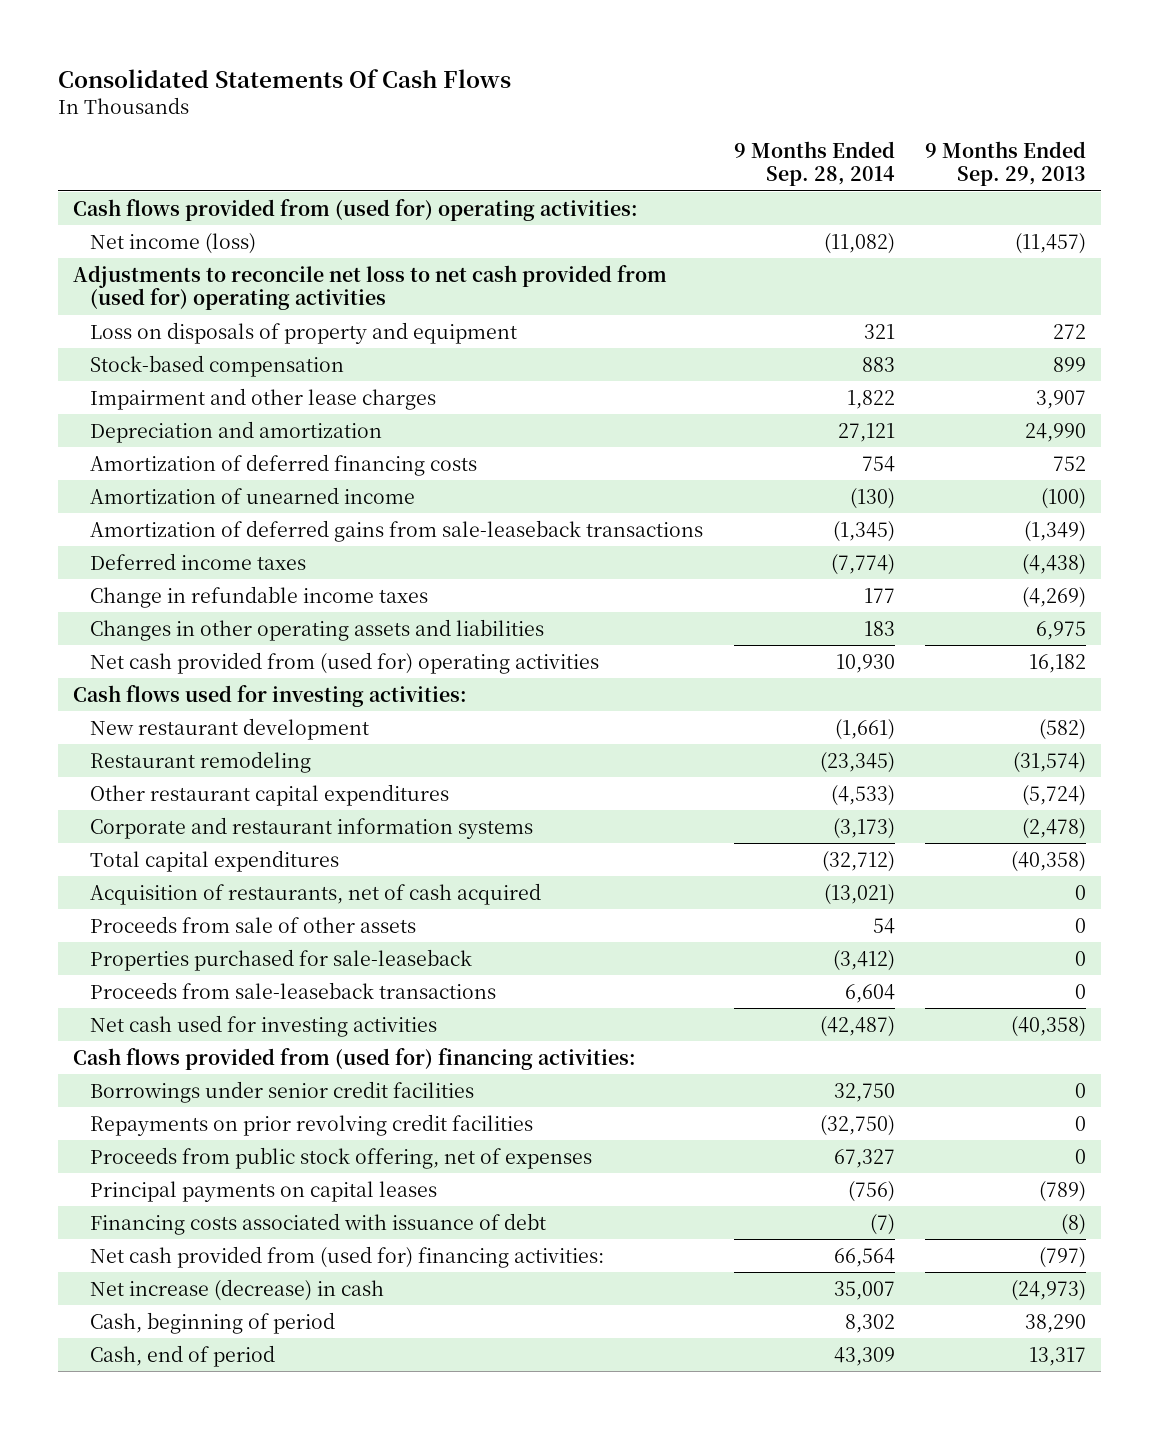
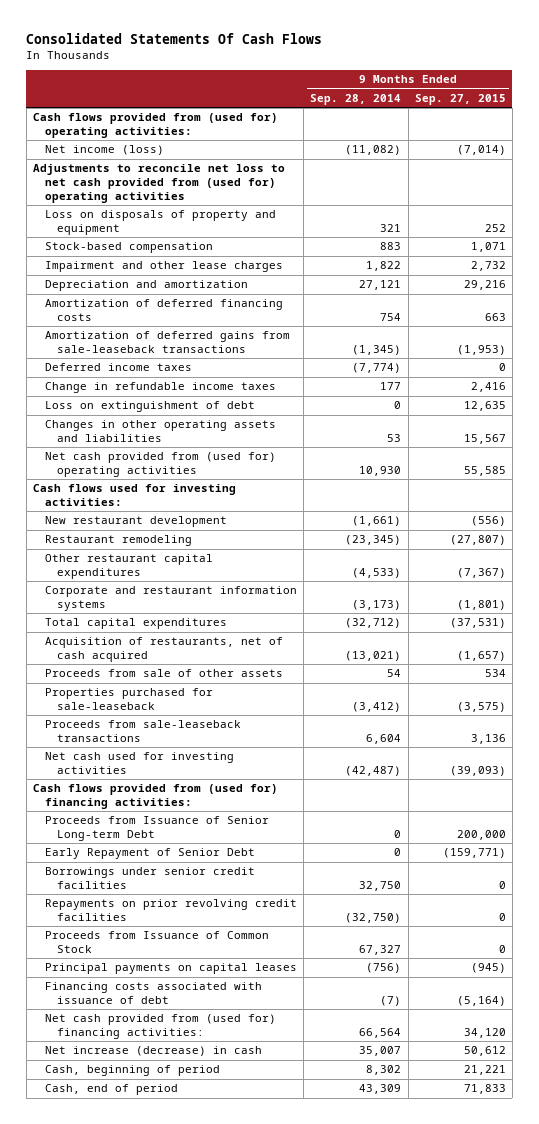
- | 9 Months Ended Sep. 28, 2014 | 9 Months Ended Sep. 29, 2013
+ | 9 Months Ended Sep. 28, 2014 | 9 Months Ended Sep. 27, 2015
- Amortization of unearned income | (130) | (100)
- Changes in other operating assets and liabilities | 183 | 6,975
+ Loss on extinguishment of debt | 0 | 12,635
+ Changes in other operating assets and liabilities | 53 | 15,567
+ Proceeds from Issuance of Senior Long-term Debt | 0 | 200,000
+ Early Repayment of Senior Debt | 0 | (159,771)
- Proceeds from public stock offering, net of expenses | 67,327 | 0
+ Proceeds from Issuance of Common Stock | 67,327 | 0

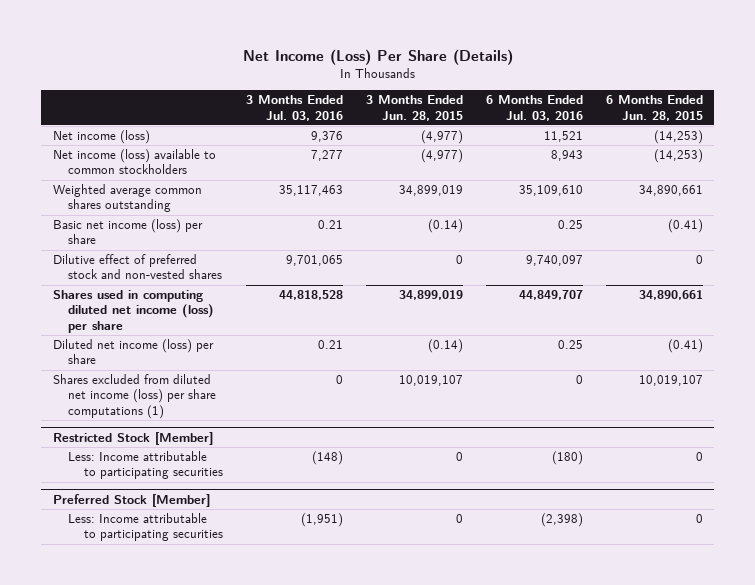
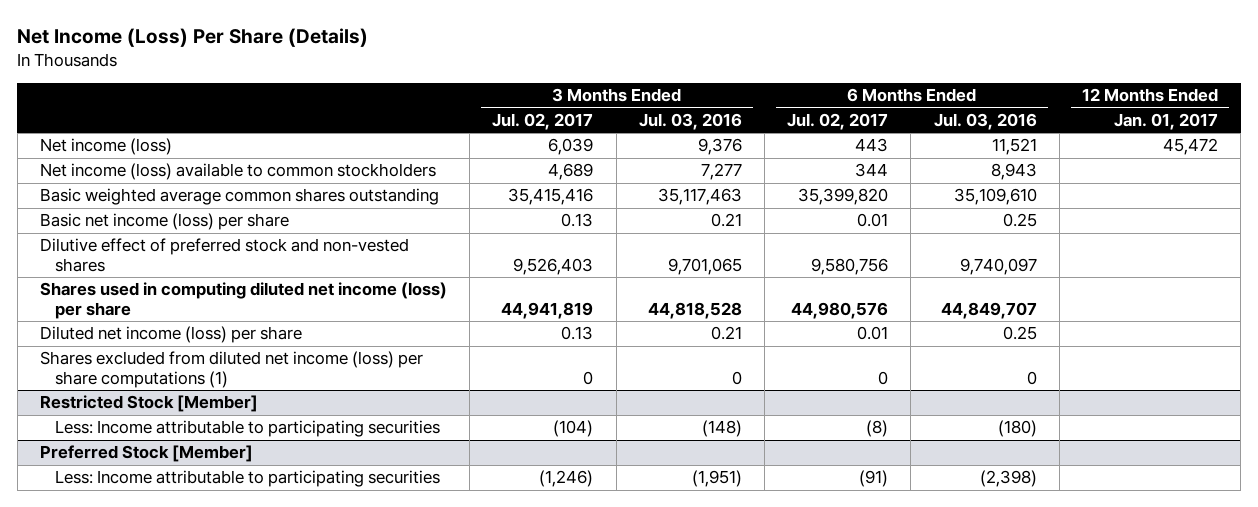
- | 3 Months Ended Jul. 03, 2016 | 3 Months Ended Jun. 28, 2015 | 6 Months Ended Jul. 03, 2016 | 6 Months Ended Jun. 28, 2015
+ | 3 Months Ended Jul. 02, 2017 | 3 Months Ended Jul. 03, 2016 | 6 Months Ended Jul. 02, 2017 | 6 Months Ended Jul. 03, 2016 | 12 Months Ended Jan. 01, 2017
- Weighted average common shares outstanding | 35,117,463 | 34,899,019 | 35,109,610 | 34,890,661
+ Basic weighted average common shares outstanding | 35,415,416 | 35,117,463 | 35,399,820 | 35,109,610 |

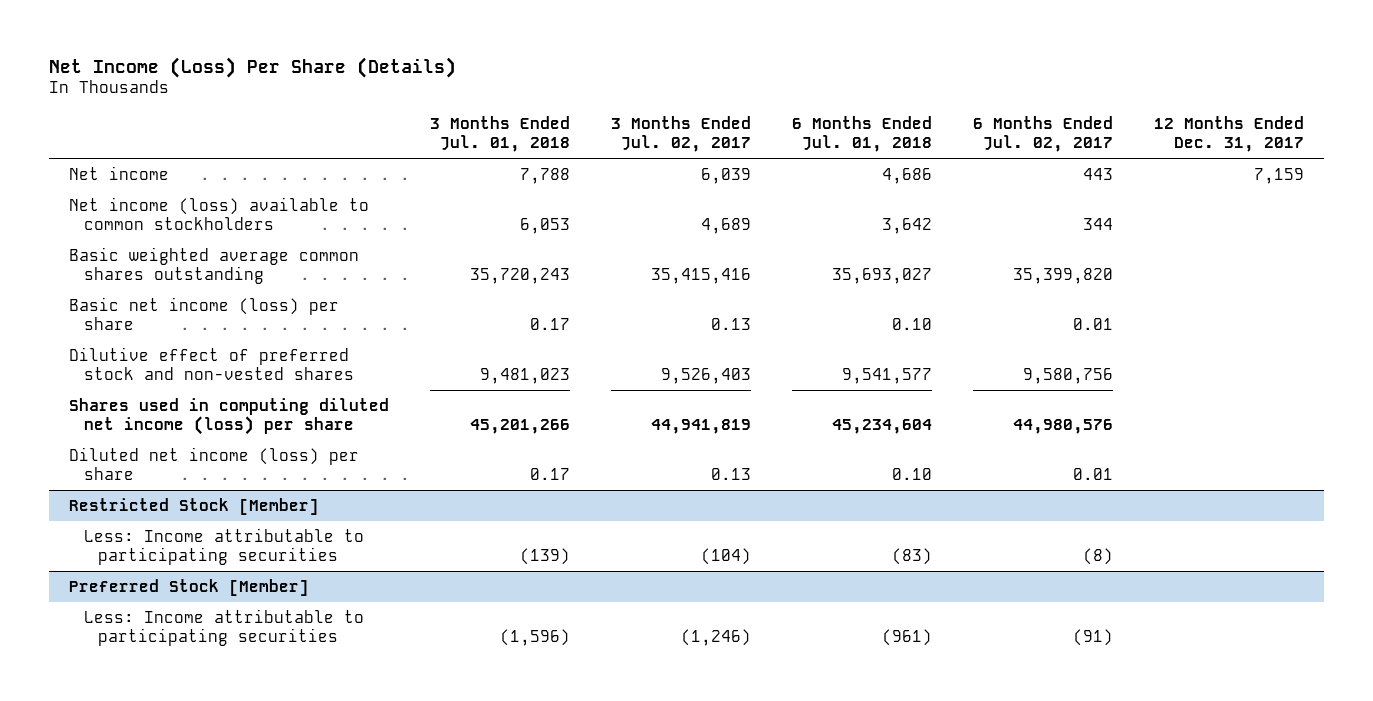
- | 3 Months Ended Jul. 02, 2017 | 3 Months Ended Jul. 03, 2016 | 6 Months Ended Jul. 02, 2017 | 6 Months Ended Jul. 03, 2016 | 12 Months Ended Jan. 01, 2017
+ | 3 Months Ended Jul. 01, 2018 | 3 Months Ended Jul. 02, 2017 | 6 Months Ended Jul. 01, 2018 | 6 Months Ended Jul. 02, 2017 | 12 Months Ended Dec. 31, 2017
- Net income (loss) | 6,039 | 9,376 | 443 | 11,521 | 45,472
+ Net income | 7,788 | 6,039 | 4,686 | 443 | 7,159
- Shares excluded from diluted net income (loss) per share computations (1) | 0 | 0 | 0 | 0 |

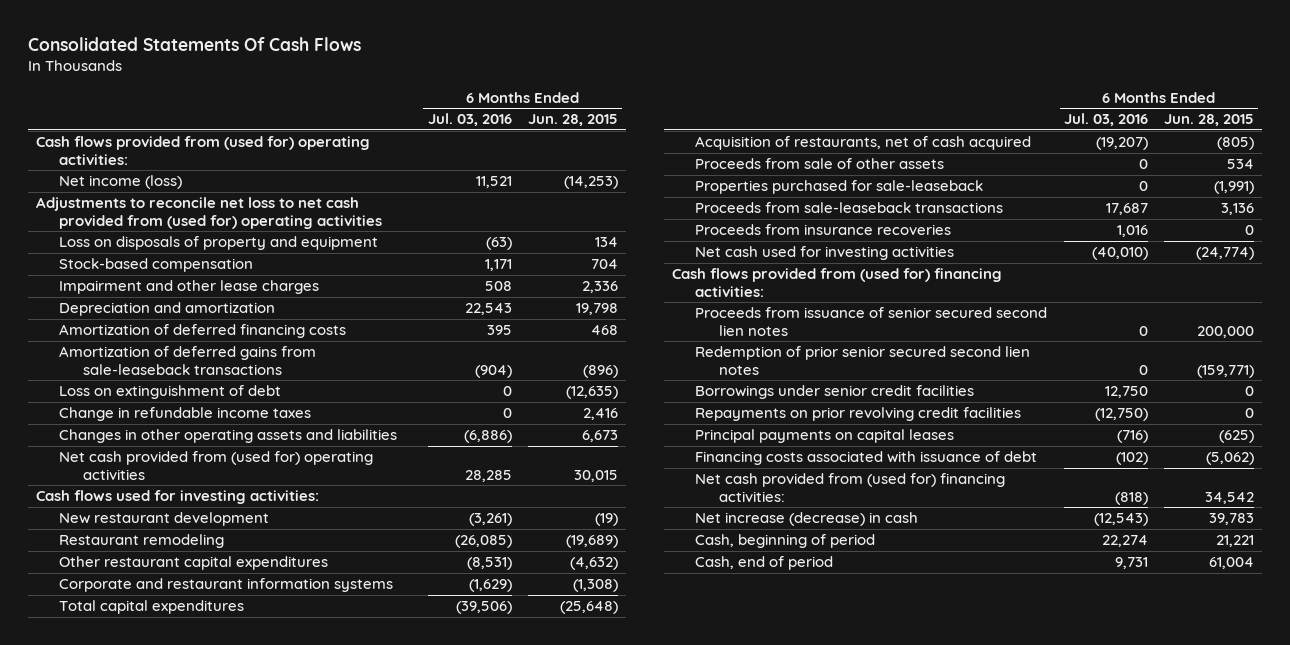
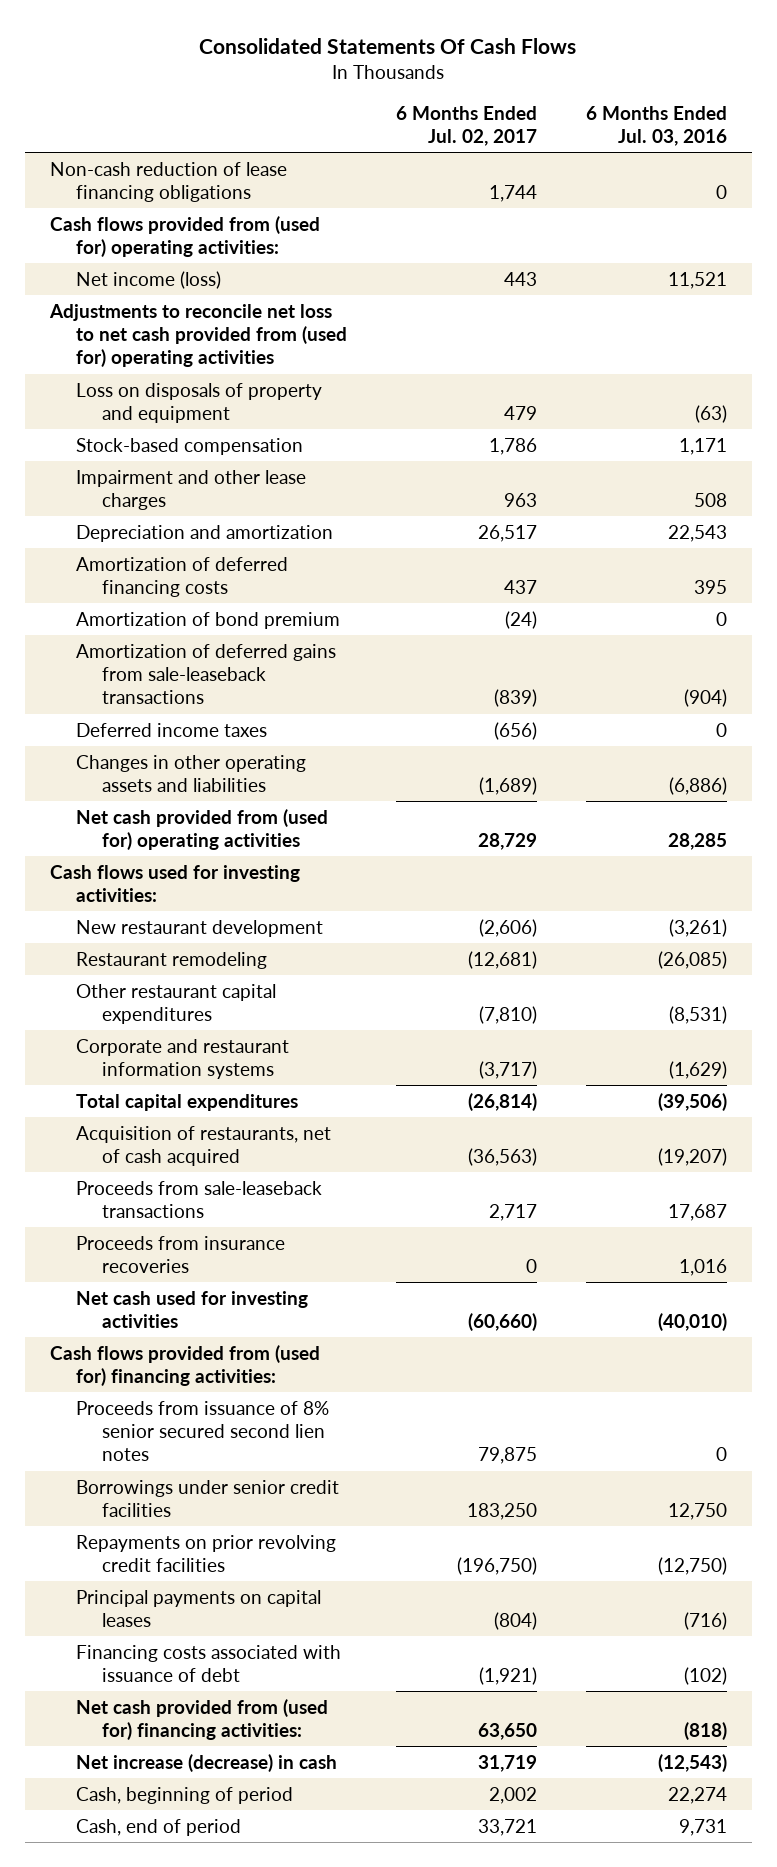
- | 6 Months Ended Jul. 03, 2016 | 6 Months Ended Jun. 28, 2015
+ | 6 Months Ended Jul. 02, 2017 | 6 Months Ended Jul. 03, 2016
+ Non-cash reduction of lease financing obligations | 1,744 | 0
+ Amortization of bond premium | (24) | 0
- Loss on extinguishment of debt | 0 | (12,635)
- Change in refundable income taxes | 0 | 2,416
+ Deferred income taxes | (656) | 0
- Proceeds from sale of other assets | 0 | 534
- Properties purchased for sale-leaseback | 0 | (1,991)
- Proceeds from issuance of senior secured second lien notes | 0 | 200,000
- Redemption of prior senior secured second lien notes | 0 | (159,771)
+ Proceeds from issuance of 8% senior secured second lien notes | 79,875 | 0

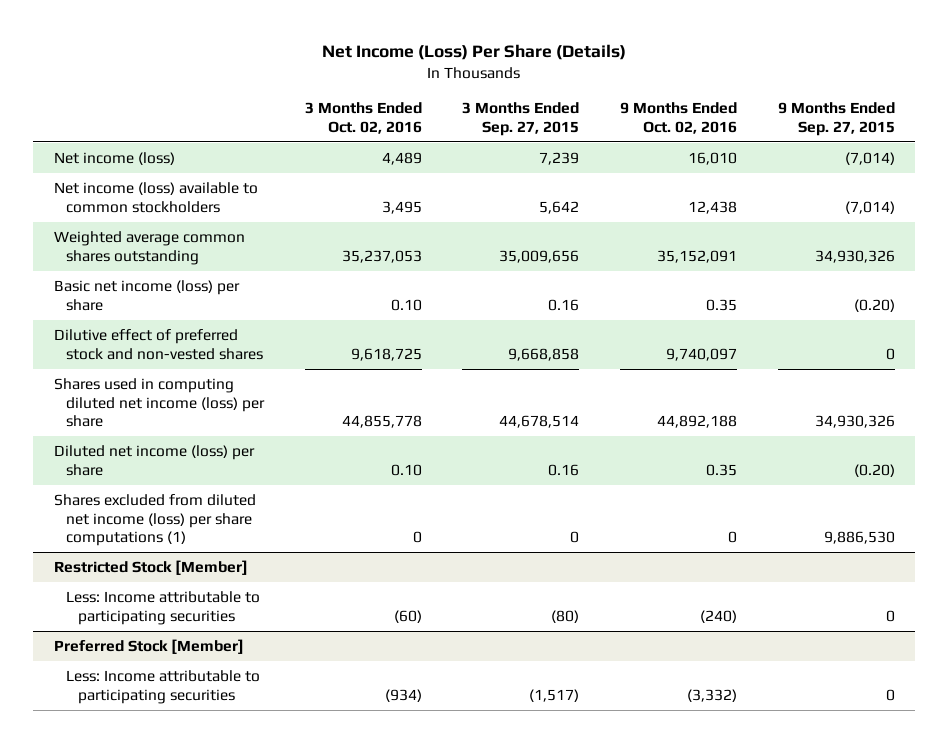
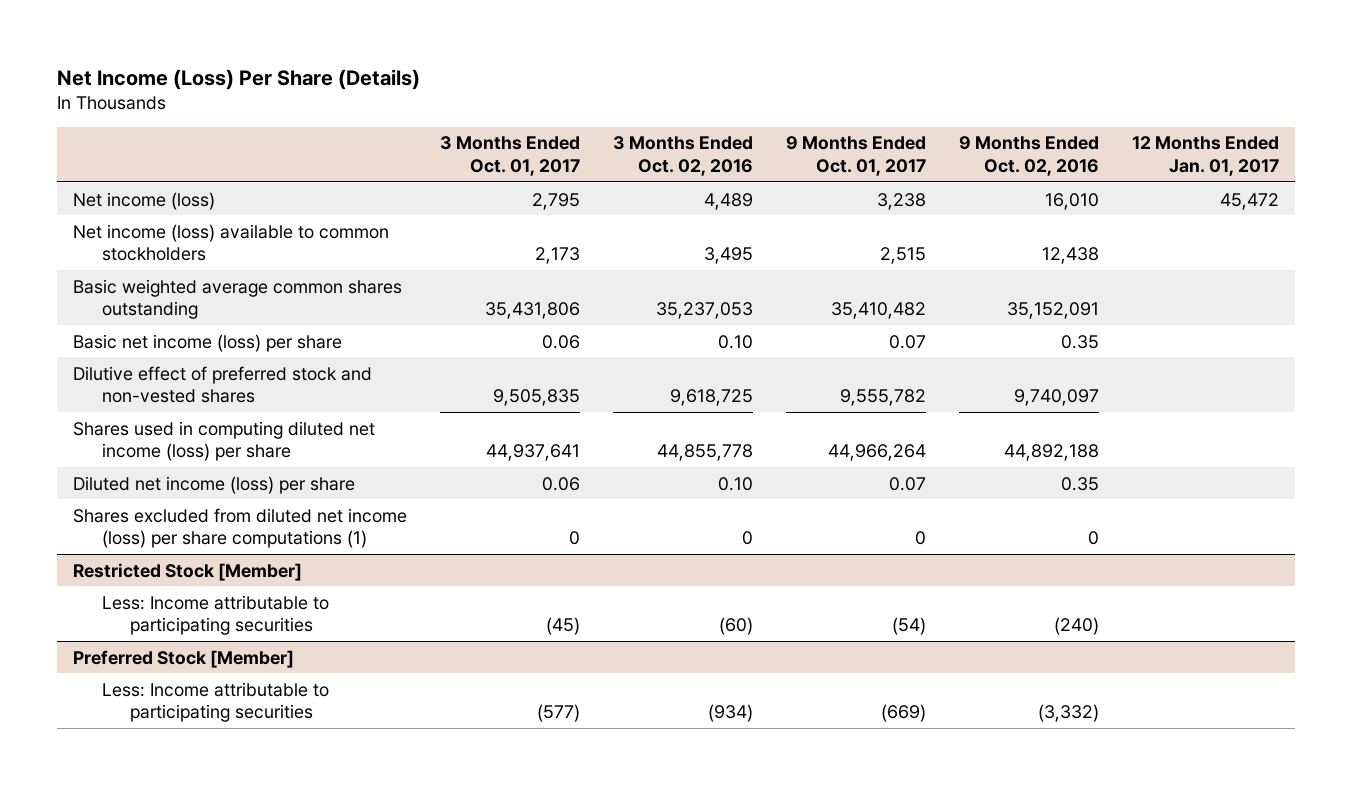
- | 3 Months Ended Oct. 02, 2016 | 3 Months Ended Sep. 27, 2015 | 9 Months Ended Oct. 02, 2016 | 9 Months Ended Sep. 27, 2015
+ | 3 Months Ended Oct. 01, 2017 | 3 Months Ended Oct. 02, 2016 | 9 Months Ended Oct. 01, 2017 | 9 Months Ended Oct. 02, 2016 | 12 Months Ended Jan. 01, 2017
- Weighted average common shares outstanding | 35,237,053 | 35,009,656 | 35,152,091 | 34,930,326
+ Basic weighted average common shares outstanding | 35,431,806 | 35,237,053 | 35,410,482 | 35,152,091 |

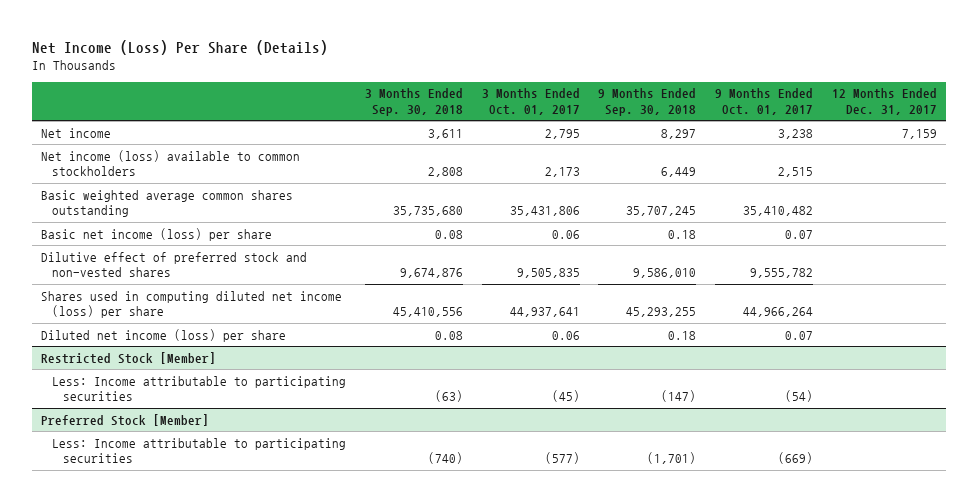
- | 3 Months Ended Oct. 01, 2017 | 3 Months Ended Oct. 02, 2016 | 9 Months Ended Oct. 01, 2017 | 9 Months Ended Oct. 02, 2016 | 12 Months Ended Jan. 01, 2017
+ | 3 Months Ended Sep. 30, 2018 | 3 Months Ended Oct. 01, 2017 | 9 Months Ended Sep. 30, 2018 | 9 Months Ended Oct. 01, 2017 | 12 Months Ended Dec. 31, 2017
- Net income (loss) | 2,795 | 4,489 | 3,238 | 16,010 | 45,472
+ Net income | 3,611 | 2,795 | 8,297 | 3,238 | 7,159
- Shares excluded from diluted net income (loss) per share computations (1) | 0 | 0 | 0 | 0 |

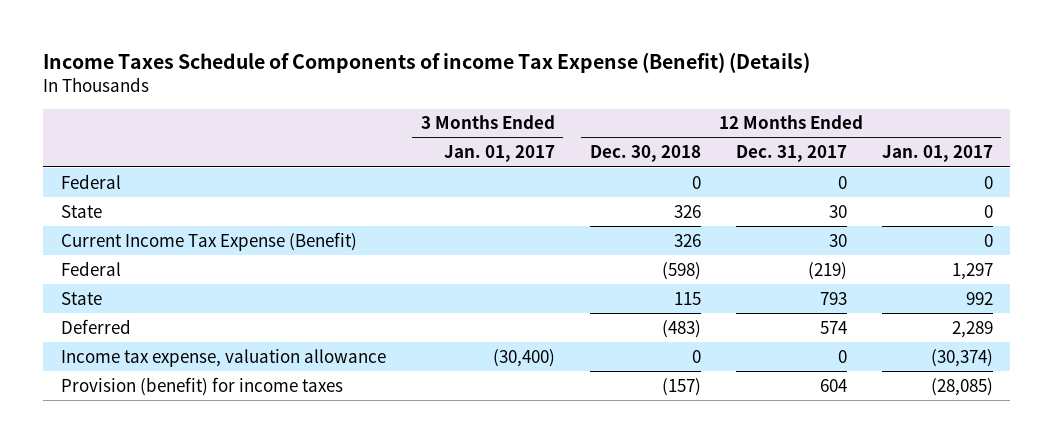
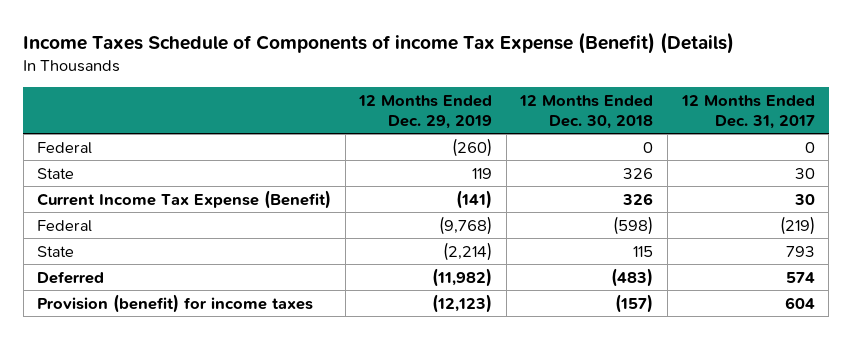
- | 3 Months Ended Jan. 01, 2017 | 12 Months Ended Dec. 30, 2018 | 12 Months Ended Dec. 31, 2017 | 12 Months Ended Jan. 01, 2017
+ | 12 Months Ended Dec. 29, 2019 | 12 Months Ended Dec. 30, 2018 | 12 Months Ended Dec. 31, 2017
- Income tax expense, valuation allowance | (30,400) | 0 | 0 | (30,374)

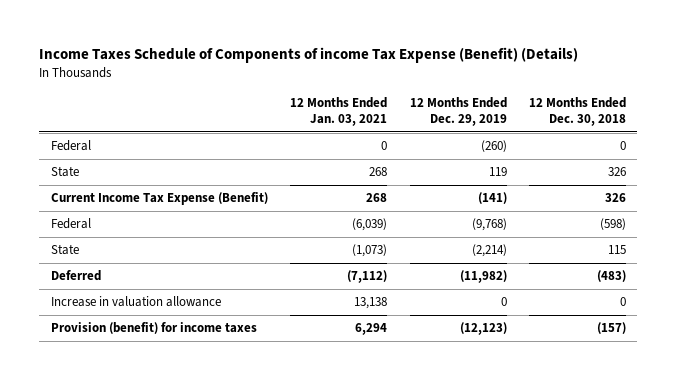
- | 12 Months Ended Dec. 29, 2019 | 12 Months Ended Dec. 30, 2018 | 12 Months Ended Dec. 31, 2017
+ | 12 Months Ended Jan. 03, 2021 | 12 Months Ended Dec. 29, 2019 | 12 Months Ended Dec. 30, 2018
+ Increase in valuation allowance | 13,138 | 0 | 0

